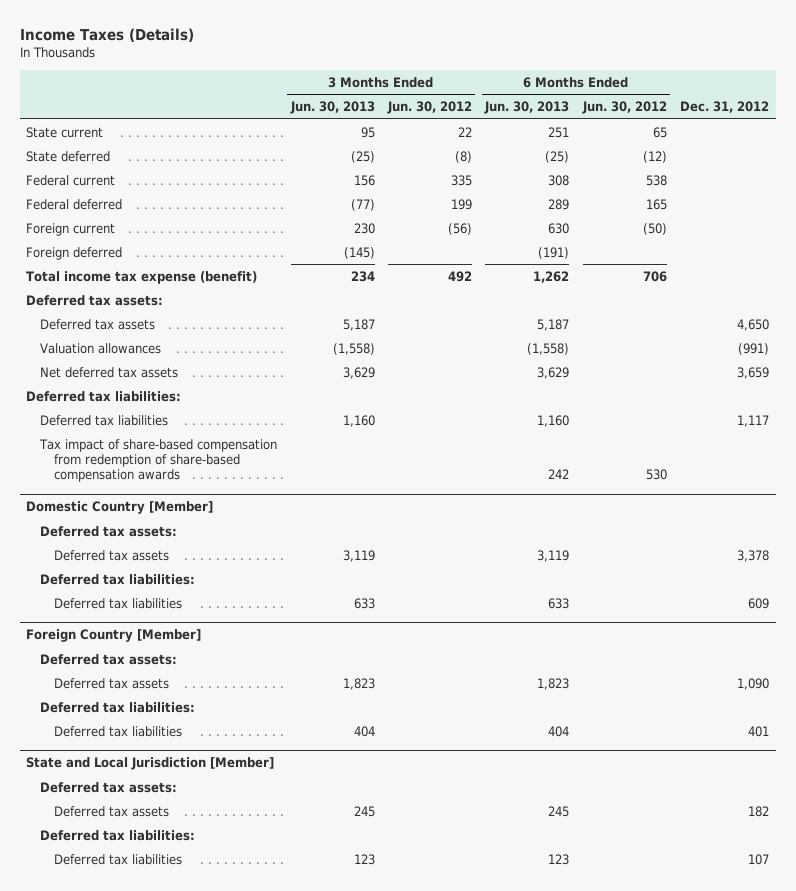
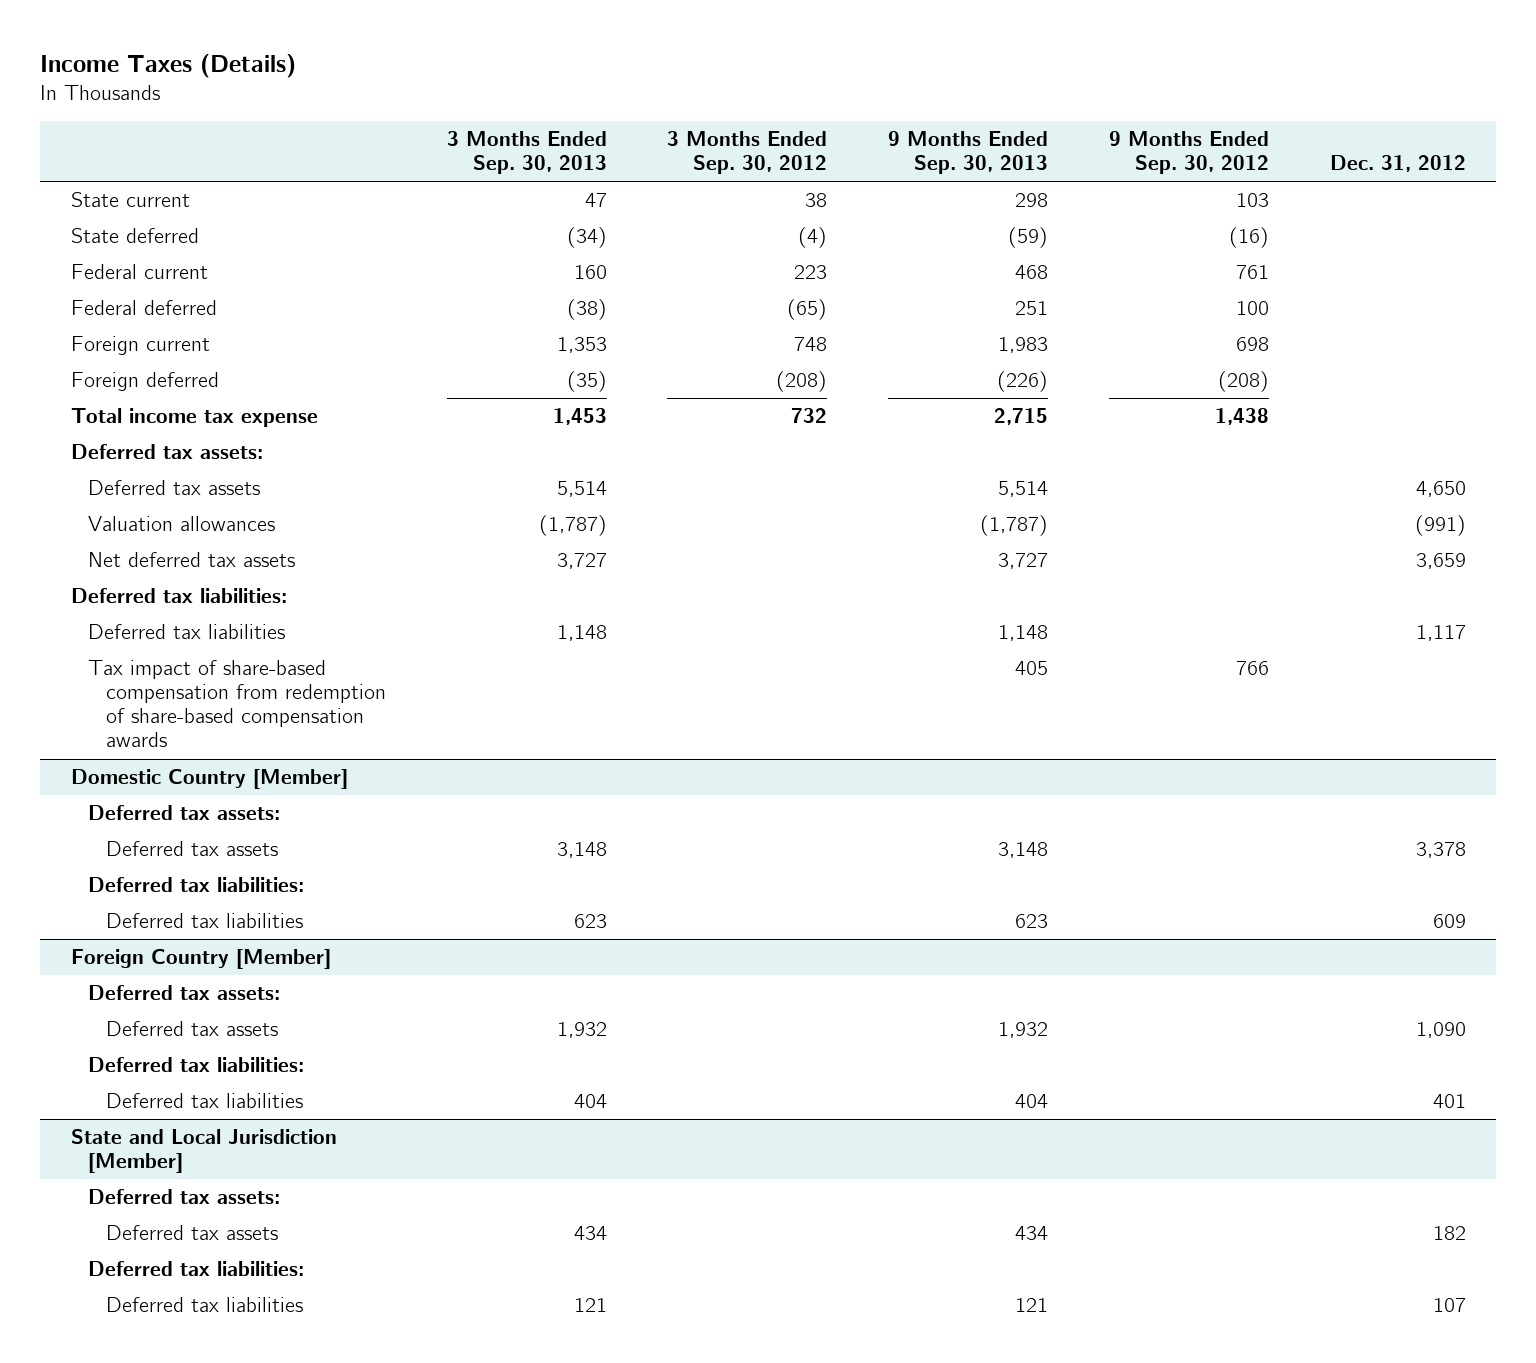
- | 3 Months Ended Jun. 30, 2013 | 3 Months Ended Jun. 30, 2012 | 6 Months Ended Jun. 30, 2013 | 6 Months Ended Jun. 30, 2012 | Dec. 31, 2012
+ | 3 Months Ended Sep. 30, 2013 | 3 Months Ended Sep. 30, 2012 | 9 Months Ended Sep. 30, 2013 | 9 Months Ended Sep. 30, 2012 | Dec. 31, 2012
- Total income tax expense (benefit) | 234 | 492 | 1,262 | 706 |
+ Total income tax expense | 1,453 | 732 | 2,715 | 1,438 |

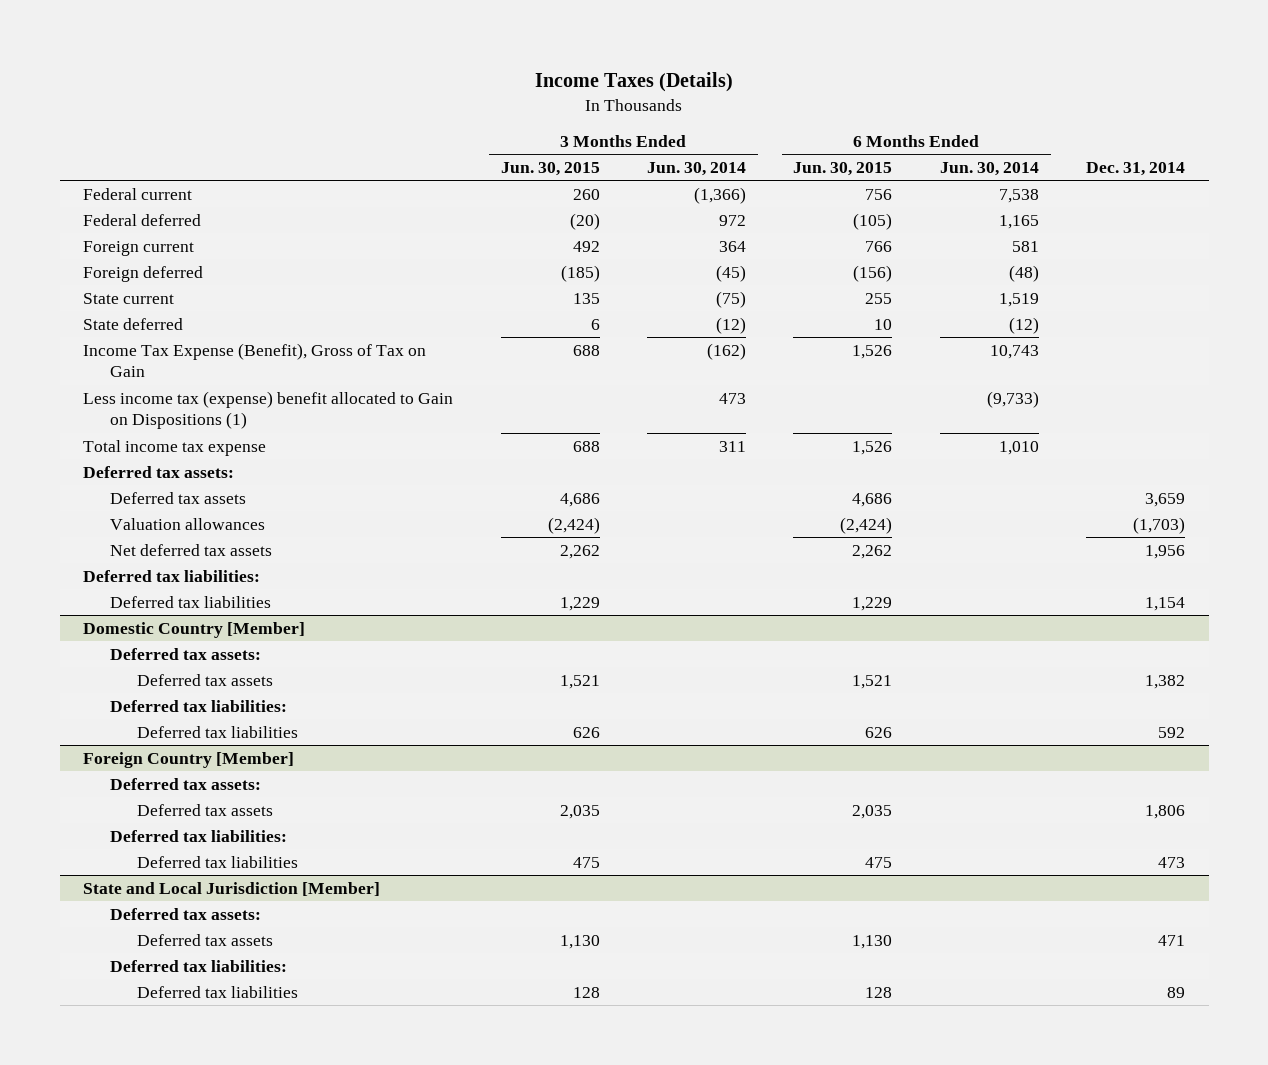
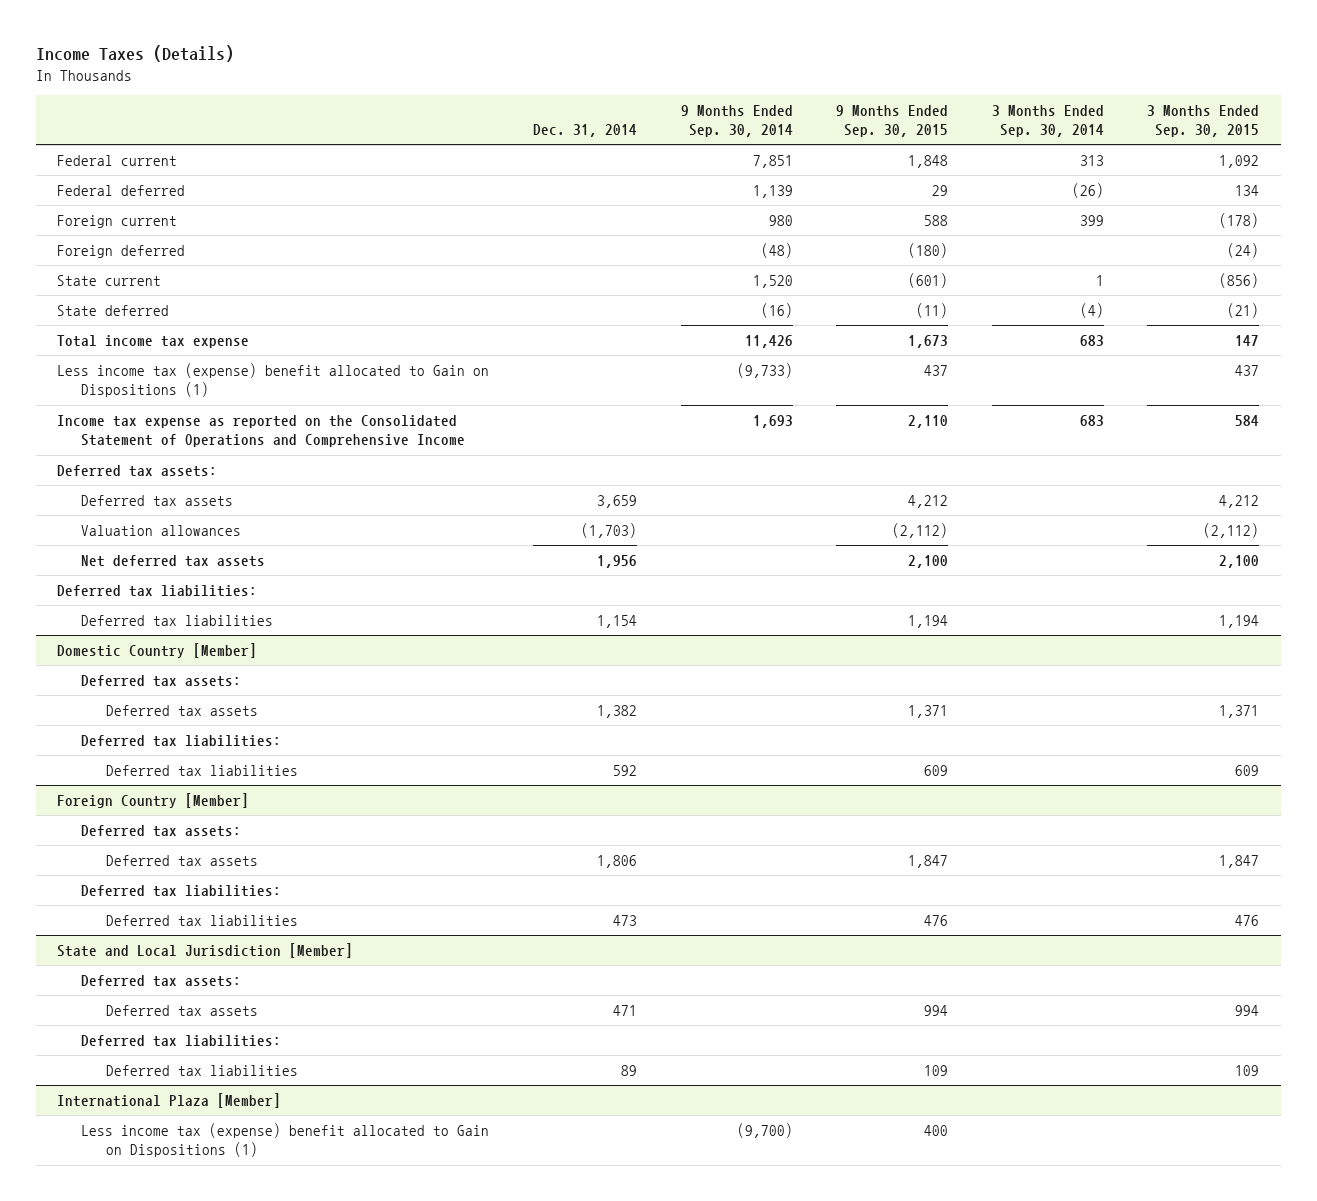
- | 3 Months Ended Jun. 30, 2015 | 3 Months Ended Jun. 30, 2014 | 6 Months Ended Jun. 30, 2015 | 6 Months Ended Jun. 30, 2014 | Dec. 31, 2014
+ | Dec. 31, 2014 | 9 Months Ended Sep. 30, 2014 | 9 Months Ended Sep. 30, 2015 | 3 Months Ended Sep. 30, 2014 | 3 Months Ended Sep. 30, 2015
- Income Tax Expense (Benefit), Gross of Tax on Gain | 688 | (162) | 1,526 | 10,743 |
moved down: Less income tax (expense) benefit allocated to Gain on Dispositions (1) | | (9,733) | 437 | | 437
+ Income tax expense as reported on the Consolidated Statement of Operations and Comprehensive Income | | 1,693 | 2,110 | 683 | 584
+ International Plaza [Member]
+ Less income tax (expense) benefit allocated to Gain on Dispositions (1) | | (9,700) | 400 | |

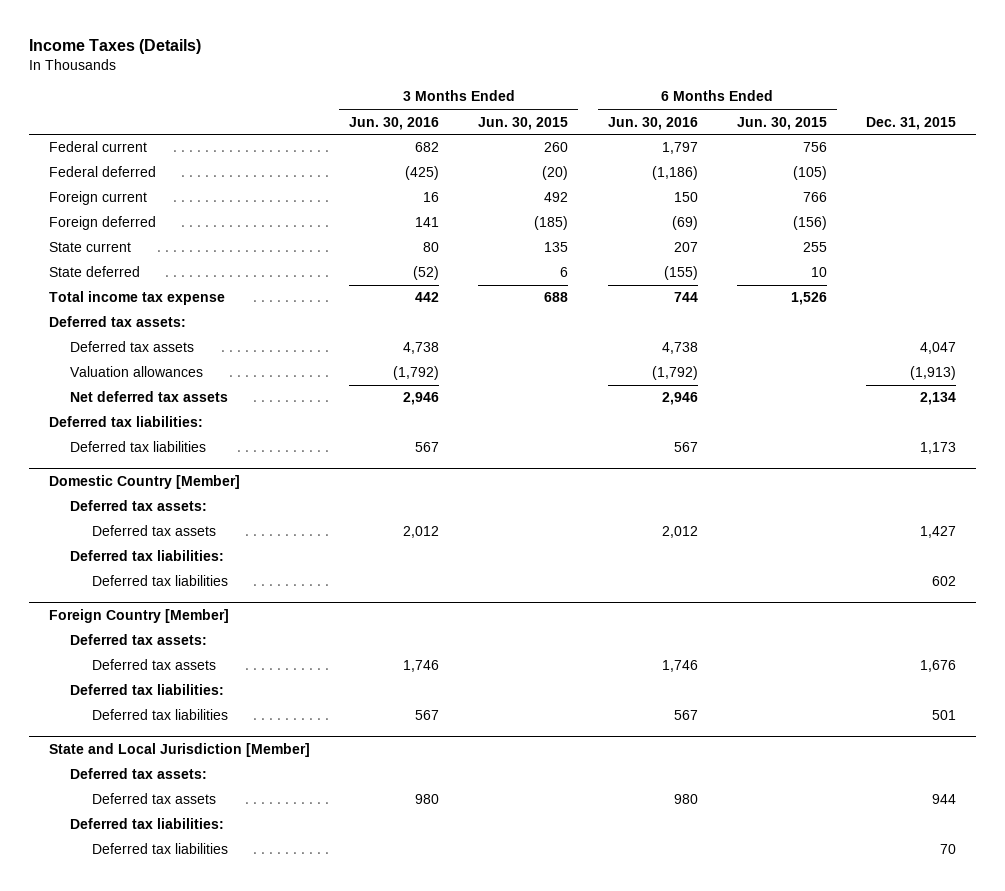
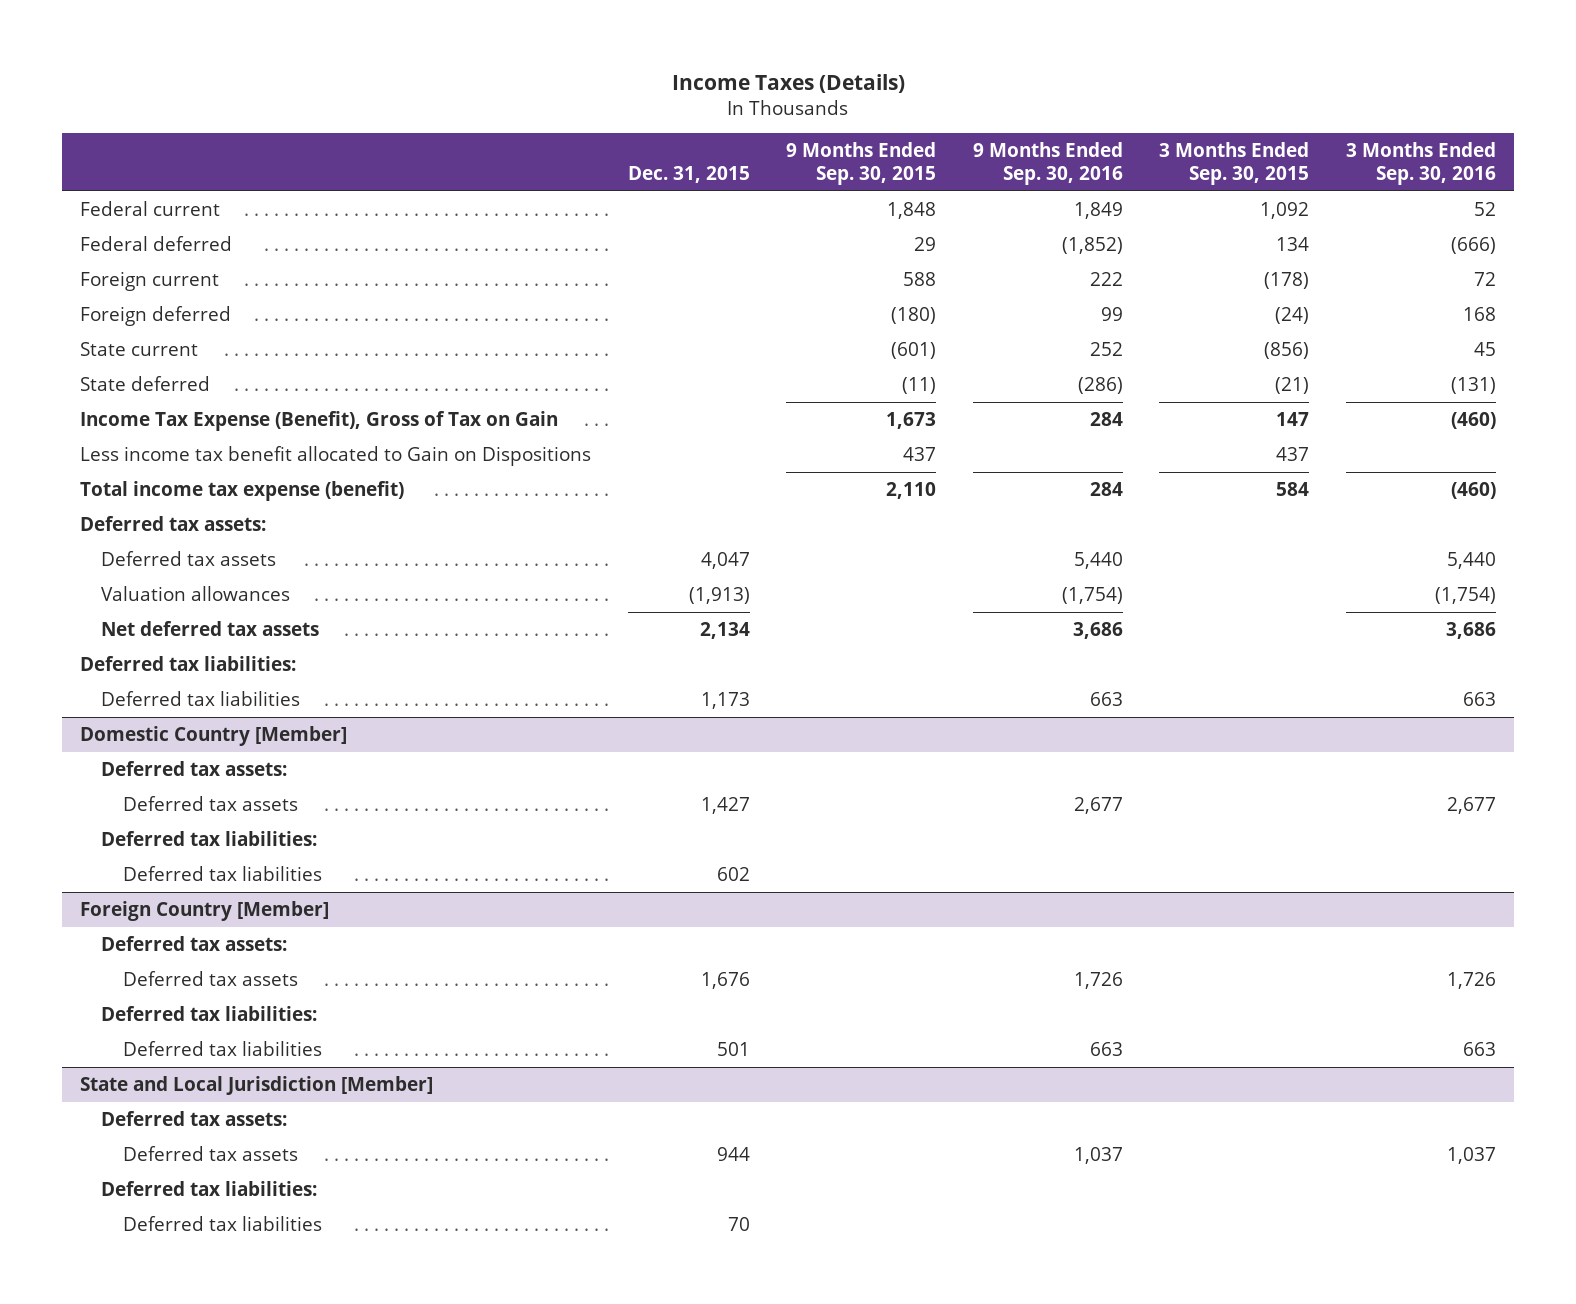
- | 3 Months Ended Jun. 30, 2016 | 3 Months Ended Jun. 30, 2015 | 6 Months Ended Jun. 30, 2016 | 6 Months Ended Jun. 30, 2015 | Dec. 31, 2015
+ | Dec. 31, 2015 | 9 Months Ended Sep. 30, 2015 | 9 Months Ended Sep. 30, 2016 | 3 Months Ended Sep. 30, 2015 | 3 Months Ended Sep. 30, 2016
- Total income tax expense | 442 | 688 | 744 | 1,526 |
+ Income Tax Expense (Benefit), Gross of Tax on Gain | | 1,673 | 284 | 147 | (460)
+ Less income tax benefit allocated to Gain on Dispositions | | 437 | | 437 |
+ Total income tax expense (benefit) | | 2,110 | 284 | 584 | (460)

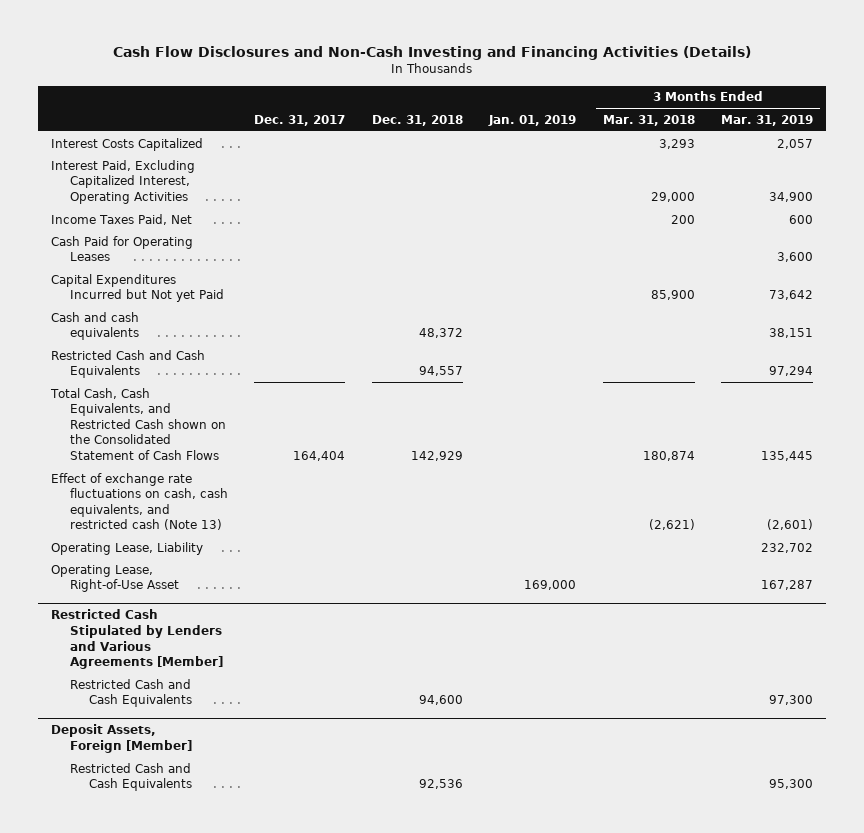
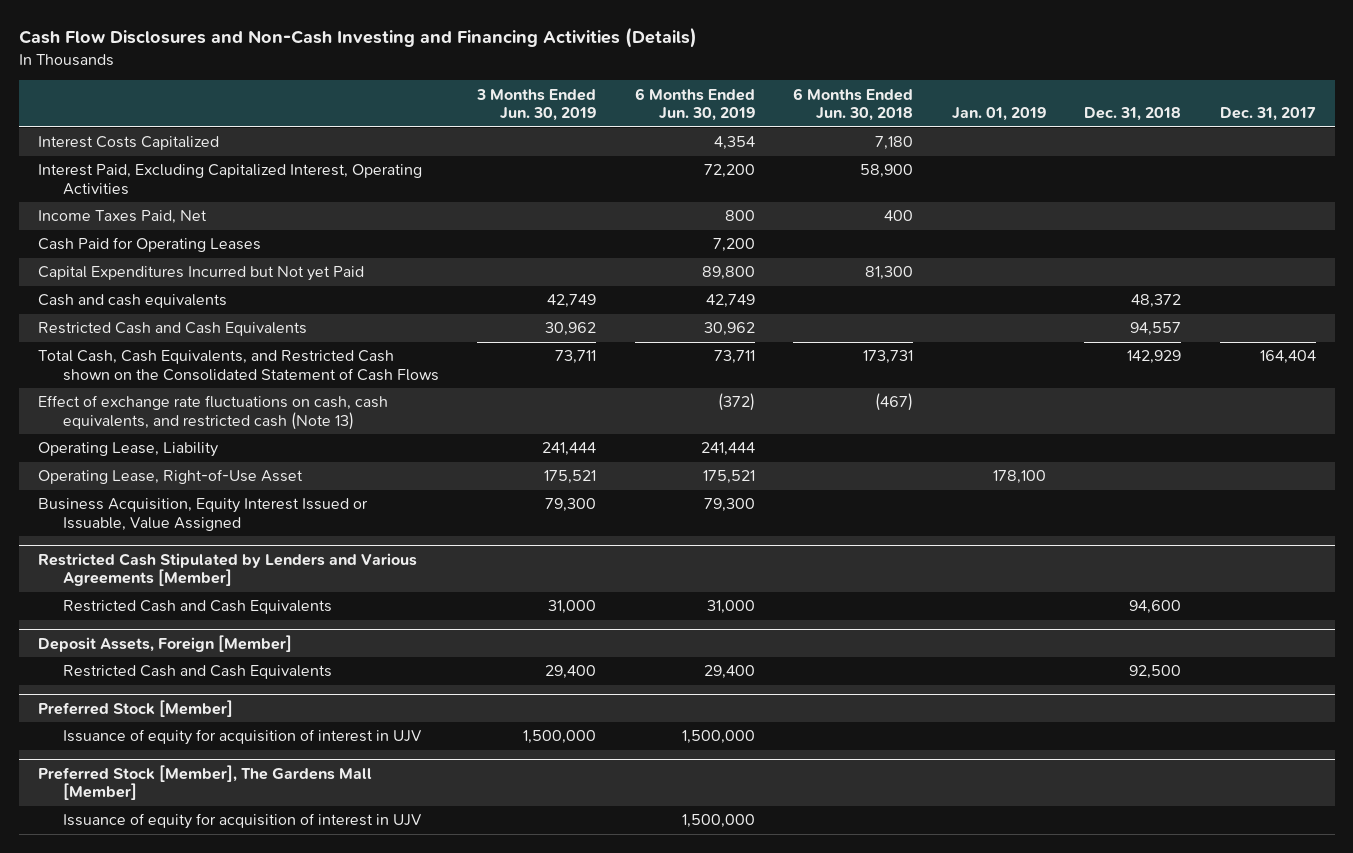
- | Dec. 31, 2017 | Dec. 31, 2018 | Jan. 01, 2019 | 3 Months Ended Mar. 31, 2018 | 3 Months Ended Mar. 31, 2019
+ | 3 Months Ended Jun. 30, 2019 | 6 Months Ended Jun. 30, 2019 | 6 Months Ended Jun. 30, 2018 | Jan. 01, 2019 | Dec. 31, 2018 | Dec. 31, 2017
- Operating Lease, Right-of-Use Asset | | | 169,000 | | 167,287
+ Operating Lease, Right-of-Use Asset | 175,521 | 175,521 | | 178,100 | |
+ Business Acquisition, Equity Interest Issued or Issuable, Value Assigned | 79,300 | 79,300 | | | |
@ Deposit Assets, Foreign [Member]
- Restricted Cash and Cash Equivalents | | 92,536 | | | 95,300
+ Restricted Cash and Cash Equivalents | 29,400 | 29,400 | | | 92,500 |
+ Preferred Stock [Member]
+ Issuance of equity for acquisition of interest in UJV | 1,500,000 | 1,500,000 | | | |
+ Preferred Stock [Member], The Gardens Mall [Member]
+ Issuance of equity for acquisition of interest in UJV | | 1,500,000 | | | |

